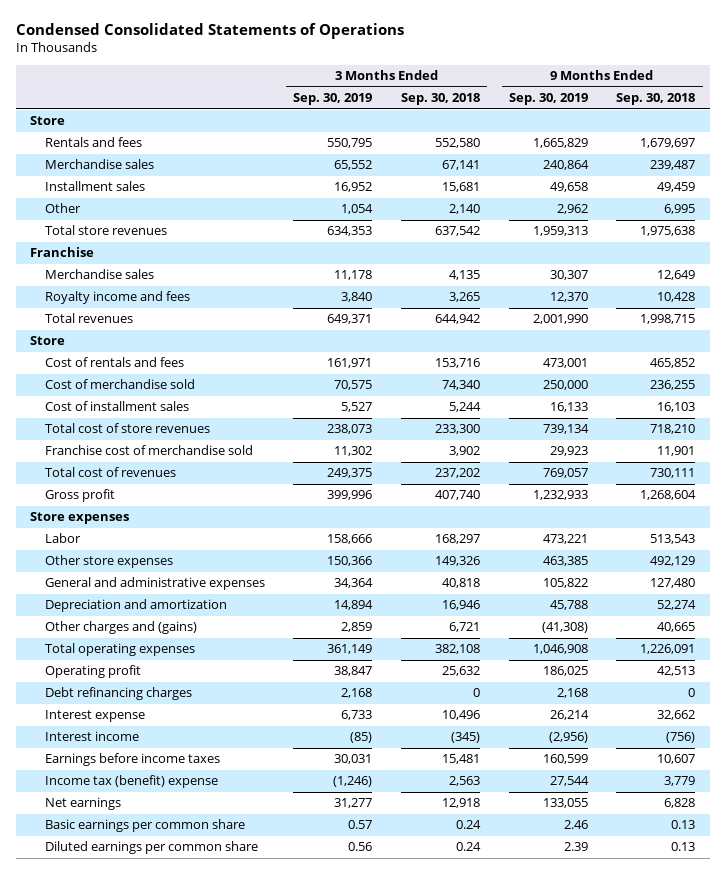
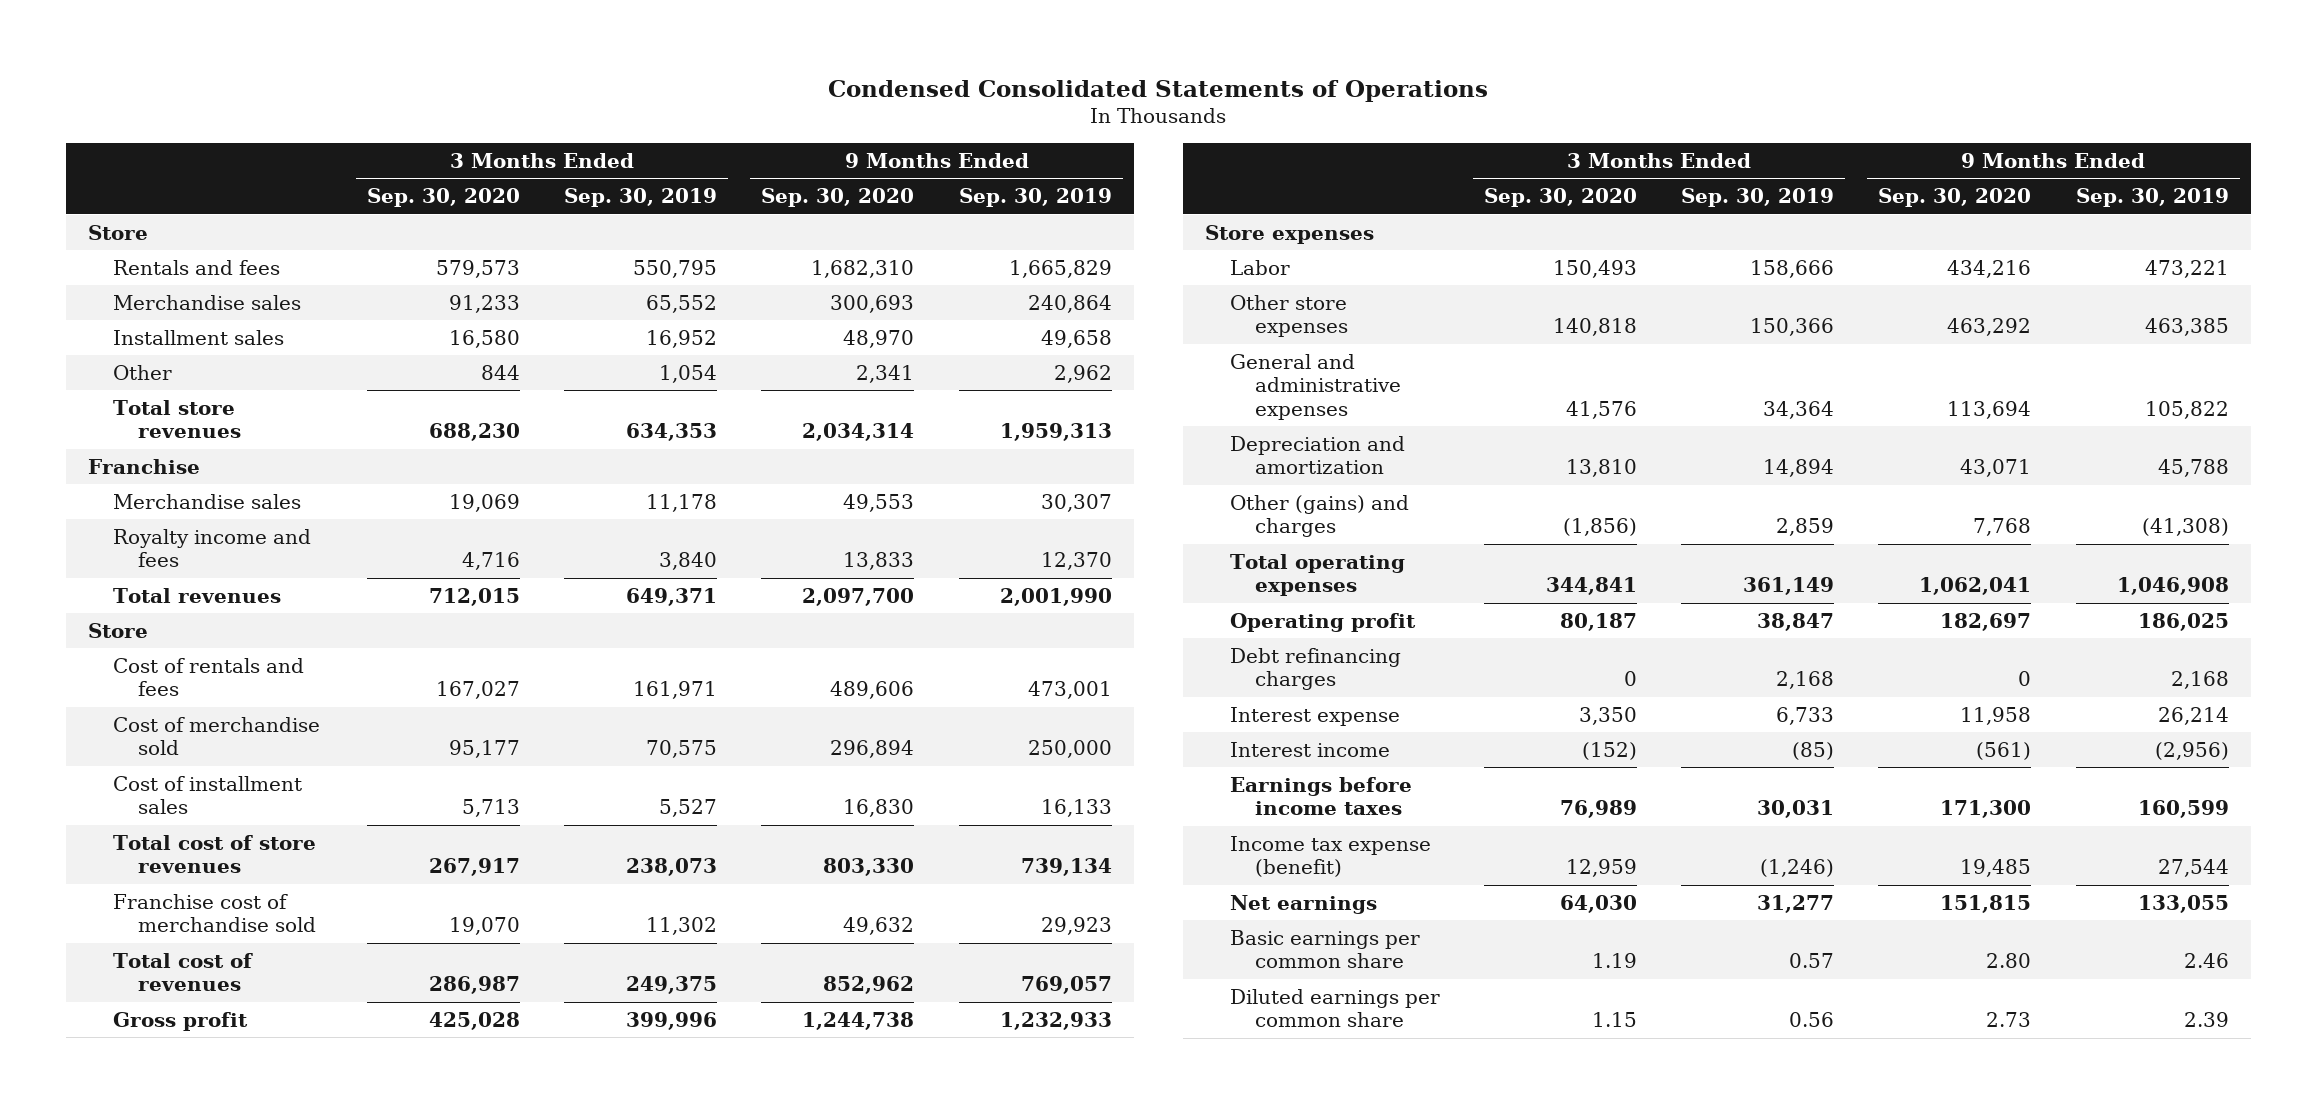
- | 3 Months Ended Sep. 30, 2019 | 3 Months Ended Sep. 30, 2018 | 9 Months Ended Sep. 30, 2019 | 9 Months Ended Sep. 30, 2018
+ | 3 Months Ended Sep. 30, 2020 | 3 Months Ended Sep. 30, 2019 | 9 Months Ended Sep. 30, 2020 | 9 Months Ended Sep. 30, 2019
- Other charges and (gains) | 2,859 | 6,721 | (41,308) | 40,665
+ Other (gains) and charges | (1,856) | 2,859 | 7,768 | (41,308)
- Income tax (benefit) expense | (1,246) | 2,563 | 27,544 | 3,779
+ Income tax expense (benefit) | 12,959 | (1,246) | 19,485 | 27,544

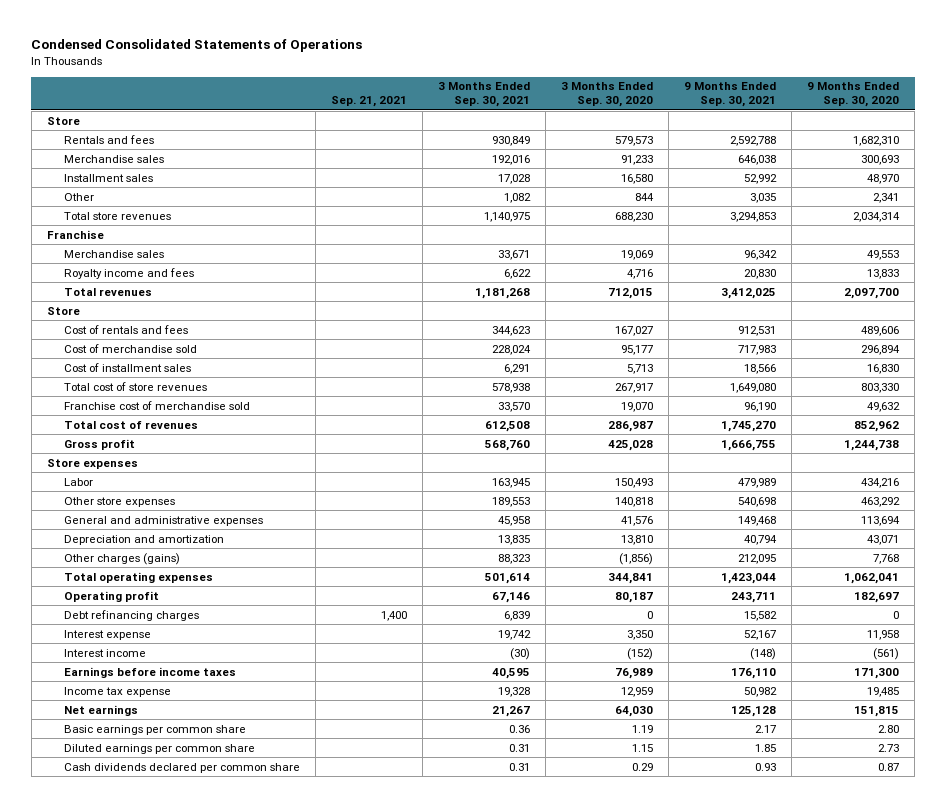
- | 3 Months Ended Sep. 30, 2020 | 3 Months Ended Sep. 30, 2019 | 9 Months Ended Sep. 30, 2020 | 9 Months Ended Sep. 30, 2019
+ | Sep. 21, 2021 | 3 Months Ended Sep. 30, 2021 | 3 Months Ended Sep. 30, 2020 | 9 Months Ended Sep. 30, 2021 | 9 Months Ended Sep. 30, 2020
- Other (gains) and charges | (1,856) | 2,859 | 7,768 | (41,308)
+ Other charges (gains) | | 88,323 | (1,856) | 212,095 | 7,768
- Income tax expense (benefit) | 12,959 | (1,246) | 19,485 | 27,544
+ Income tax expense | | 19,328 | 12,959 | 50,982 | 19,485
+ Cash dividends declared per common share | | 0.31 | 0.29 | 0.93 | 0.87

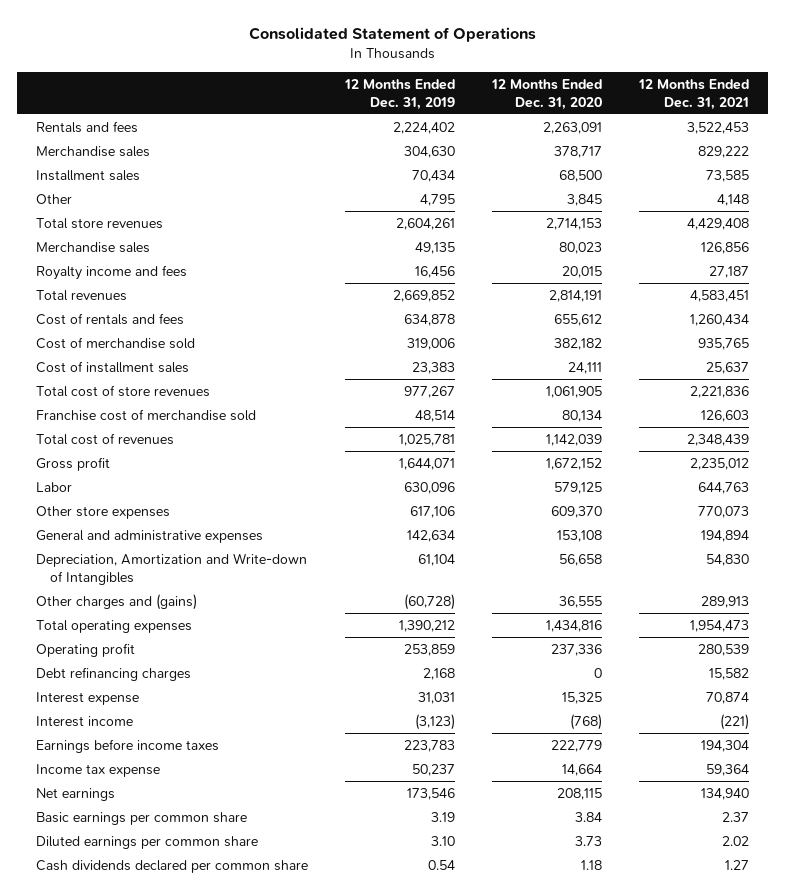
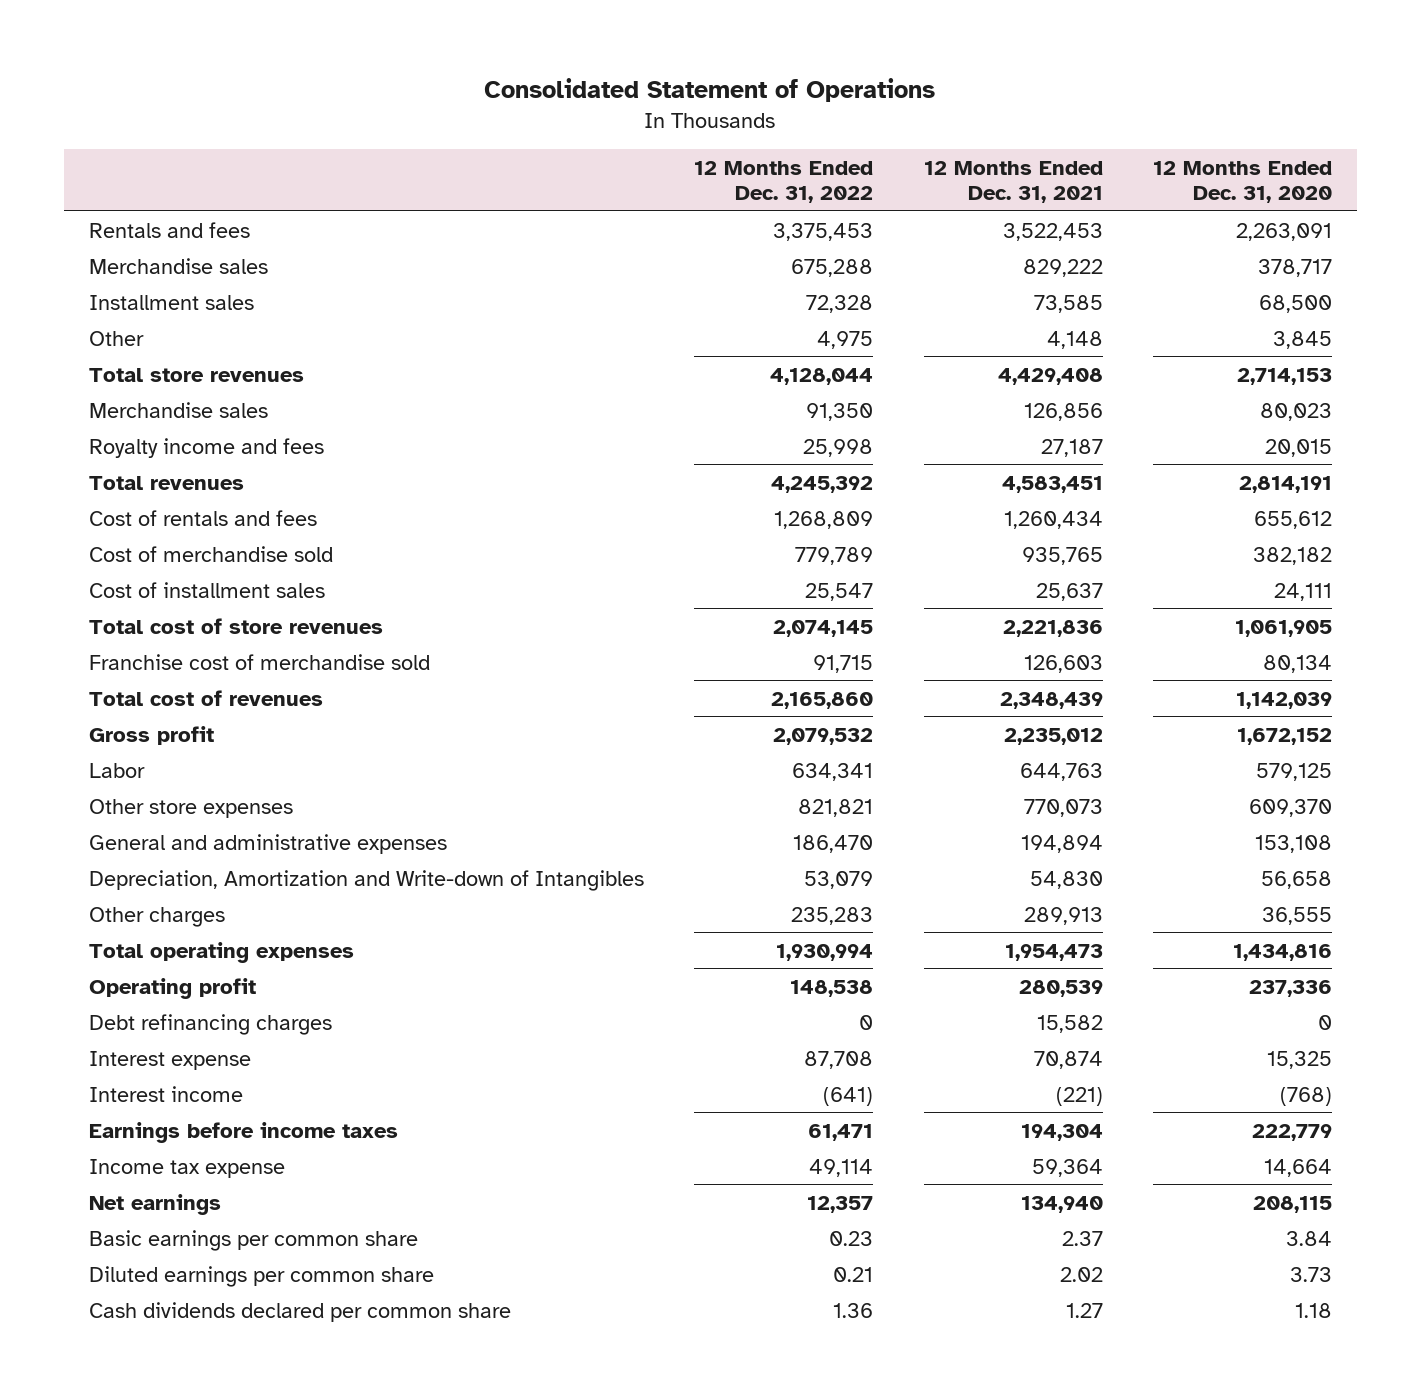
- | 12 Months Ended Dec. 31, 2019 | 12 Months Ended Dec. 31, 2020 | 12 Months Ended Dec. 31, 2021
+ | 12 Months Ended Dec. 31, 2022 | 12 Months Ended Dec. 31, 2021 | 12 Months Ended Dec. 31, 2020
- Other charges and (gains) | (60,728) | 36,555 | 289,913
+ Other charges | 235,283 | 289,913 | 36,555

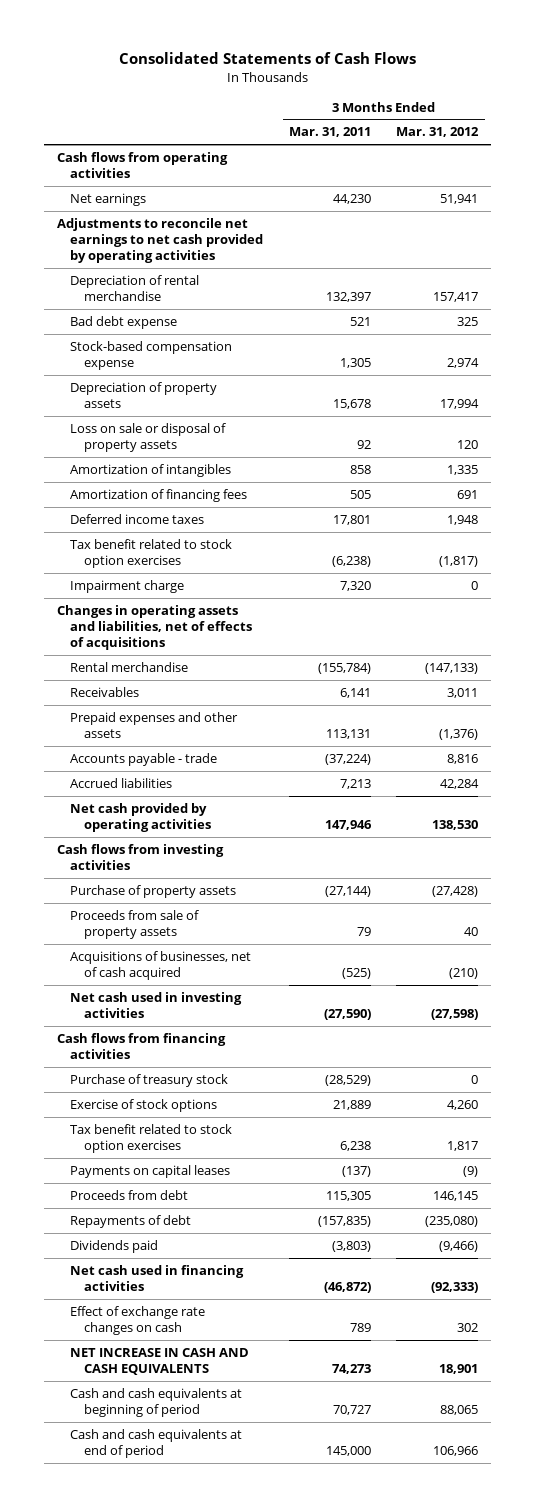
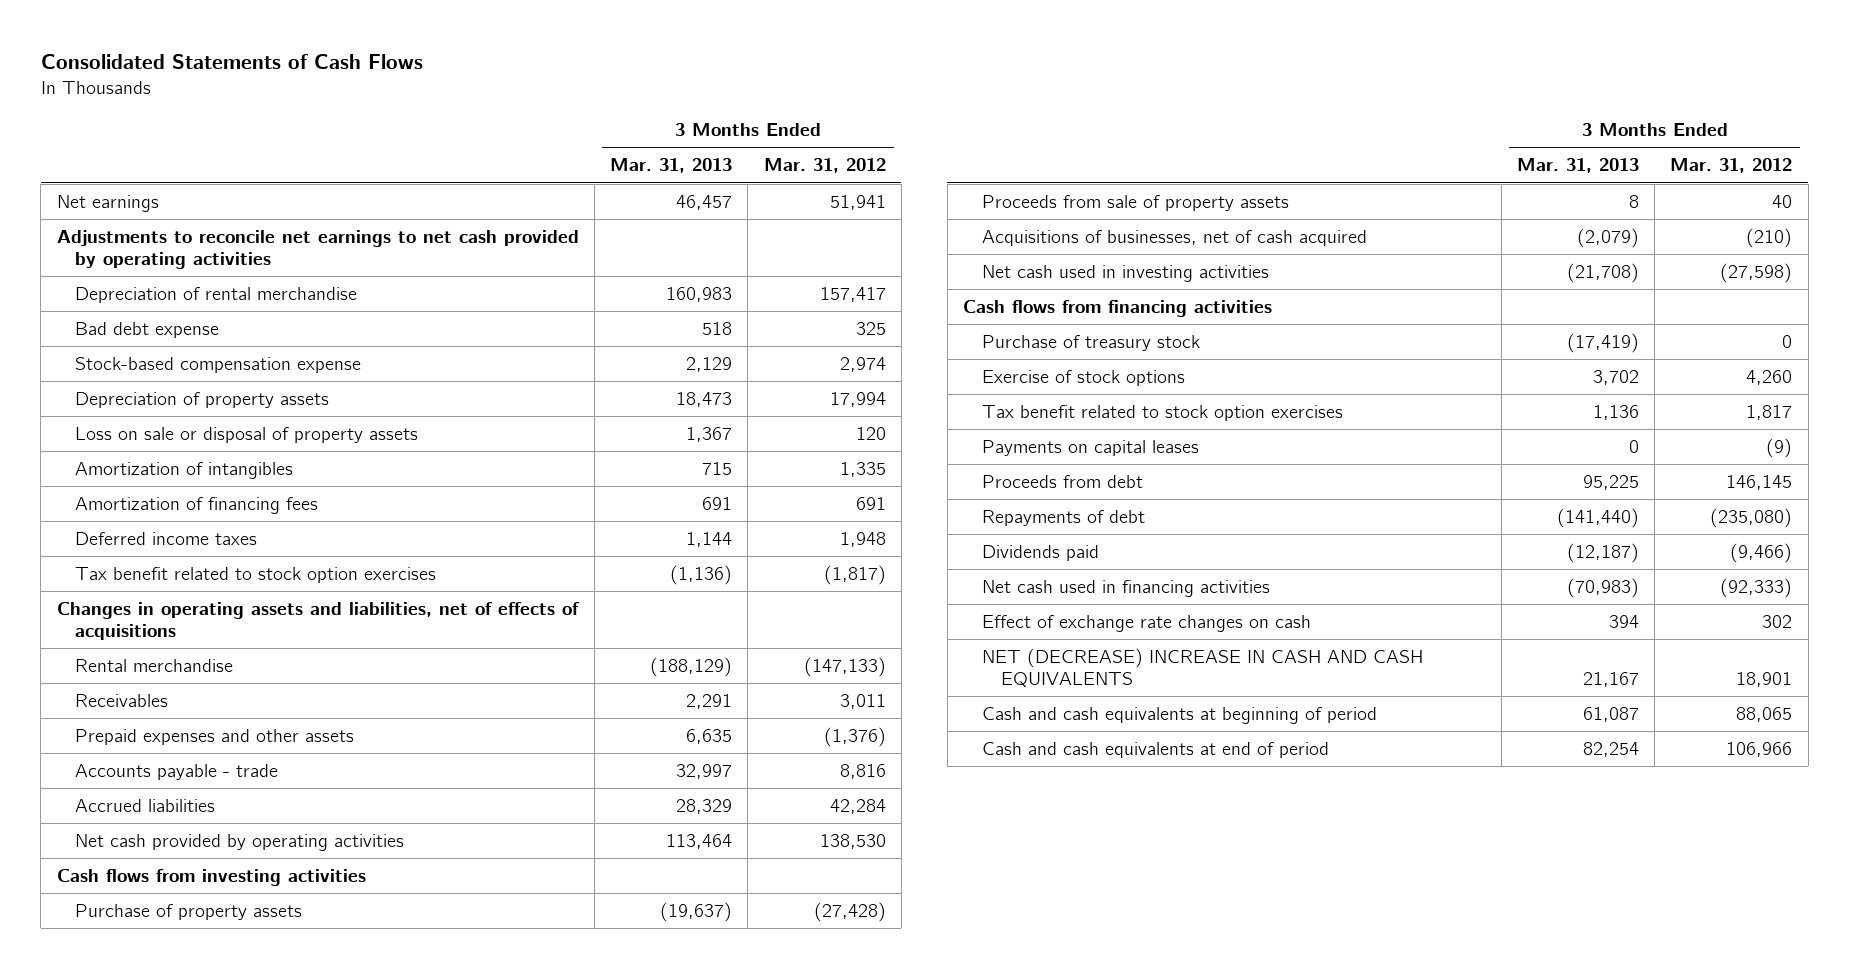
- | 3 Months Ended Mar. 31, 2011 | 3 Months Ended Mar. 31, 2012
+ | 3 Months Ended Mar. 31, 2013 | 3 Months Ended Mar. 31, 2012
- Cash flows from operating activities
- Impairment charge | 7,320 | 0
- NET INCREASE IN CASH AND CASH EQUIVALENTS | 74,273 | 18,901
+ NET (DECREASE) INCREASE IN CASH AND CASH EQUIVALENTS | 21,167 | 18,901

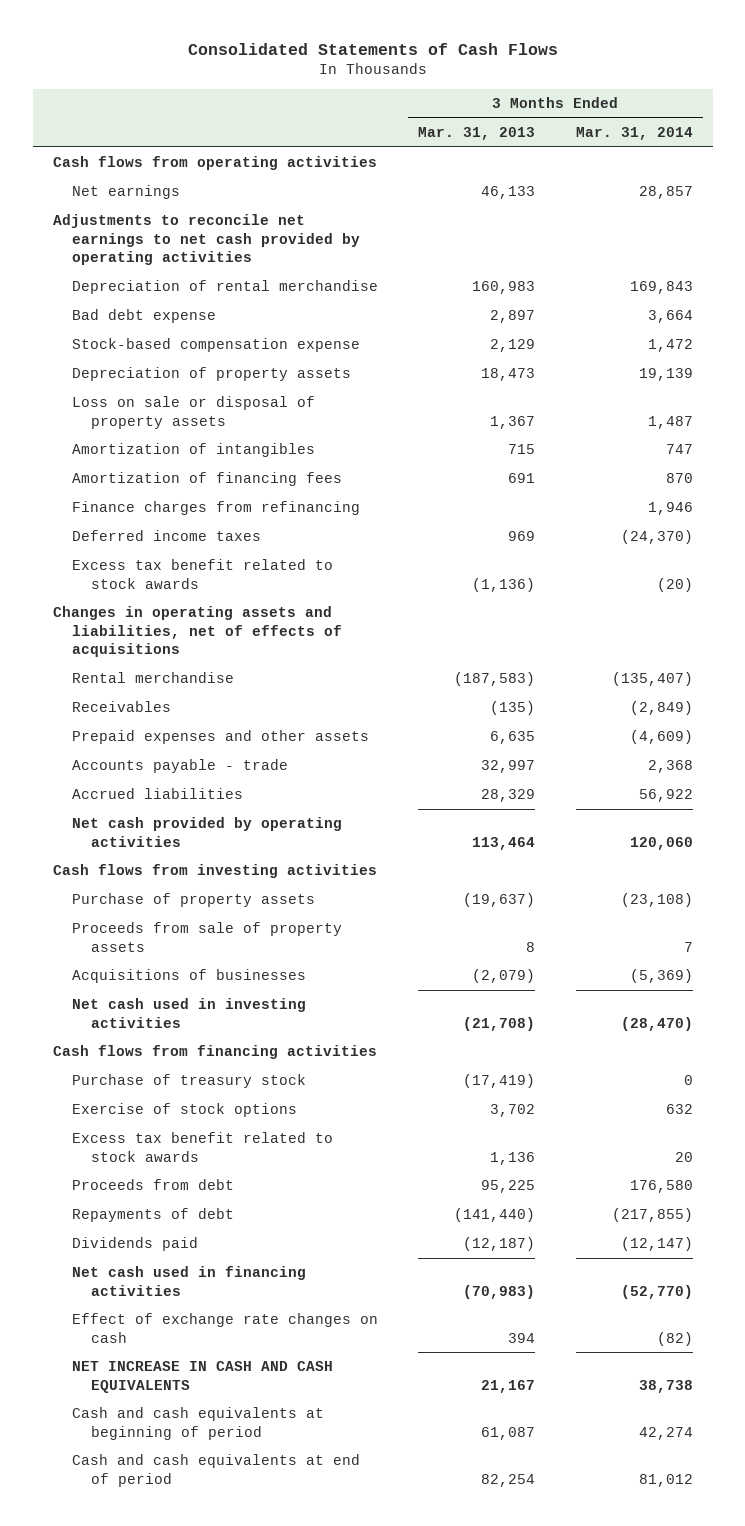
- | 3 Months Ended Mar. 31, 2013 | 3 Months Ended Mar. 31, 2012
+ | 3 Months Ended Mar. 31, 2013 | 3 Months Ended Mar. 31, 2014
- Net earnings | 46,457 | 51,941
+ Cash flows from operating activities
+ Net earnings | 46,133 | 28,857
- Bad debt expense | 518 | 325
+ Bad debt expense | 2,897 | 3,664
- Deferred income taxes | 1,144 | 1,948
- Tax benefit related to stock option exercises | (1,136) | (1,817)
+ Finance charges from refinancing | | 1,946
+ Deferred income taxes | 969 | (24,370)
+ Excess tax benefit related to stock awards | (1,136) | (20)
- Rental merchandise | (188,129) | (147,133)
- Receivables | 2,291 | 3,011
+ Rental merchandise | (187,583) | (135,407)
+ Receivables | (135) | (2,849)
- Acquisitions of businesses, net of cash acquired | (2,079) | (210)
+ Acquisitions of businesses | (2,079) | (5,369)
- Tax benefit related to stock option exercises | 1,136 | 1,817
- Payments on capital leases | 0 | (9)
+ Excess tax benefit related to stock awards | 1,136 | 20
- NET (DECREASE) INCREASE IN CASH AND CASH EQUIVALENTS | 21,167 | 18,901
+ NET INCREASE IN CASH AND CASH EQUIVALENTS | 21,167 | 38,738

